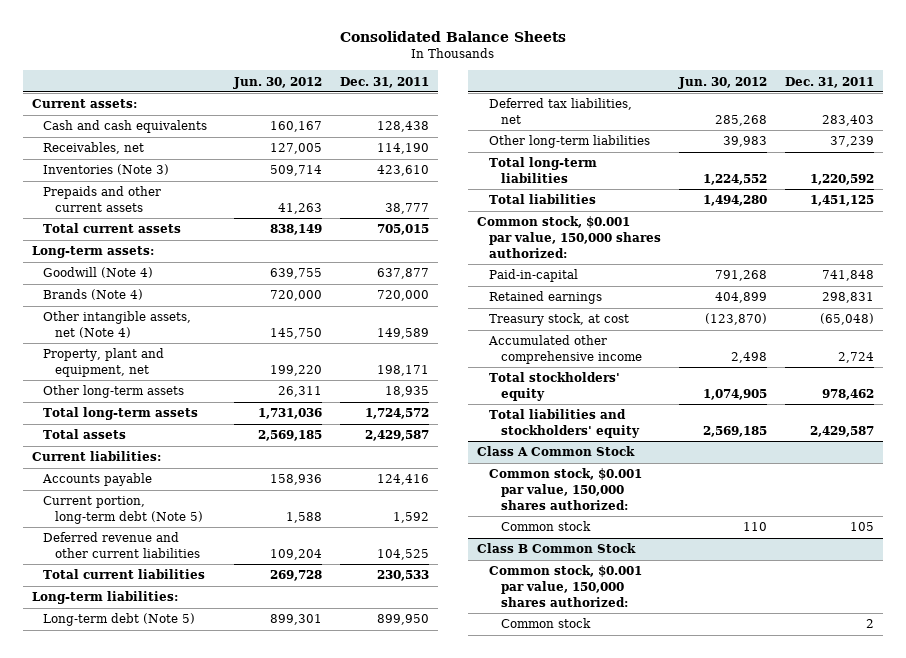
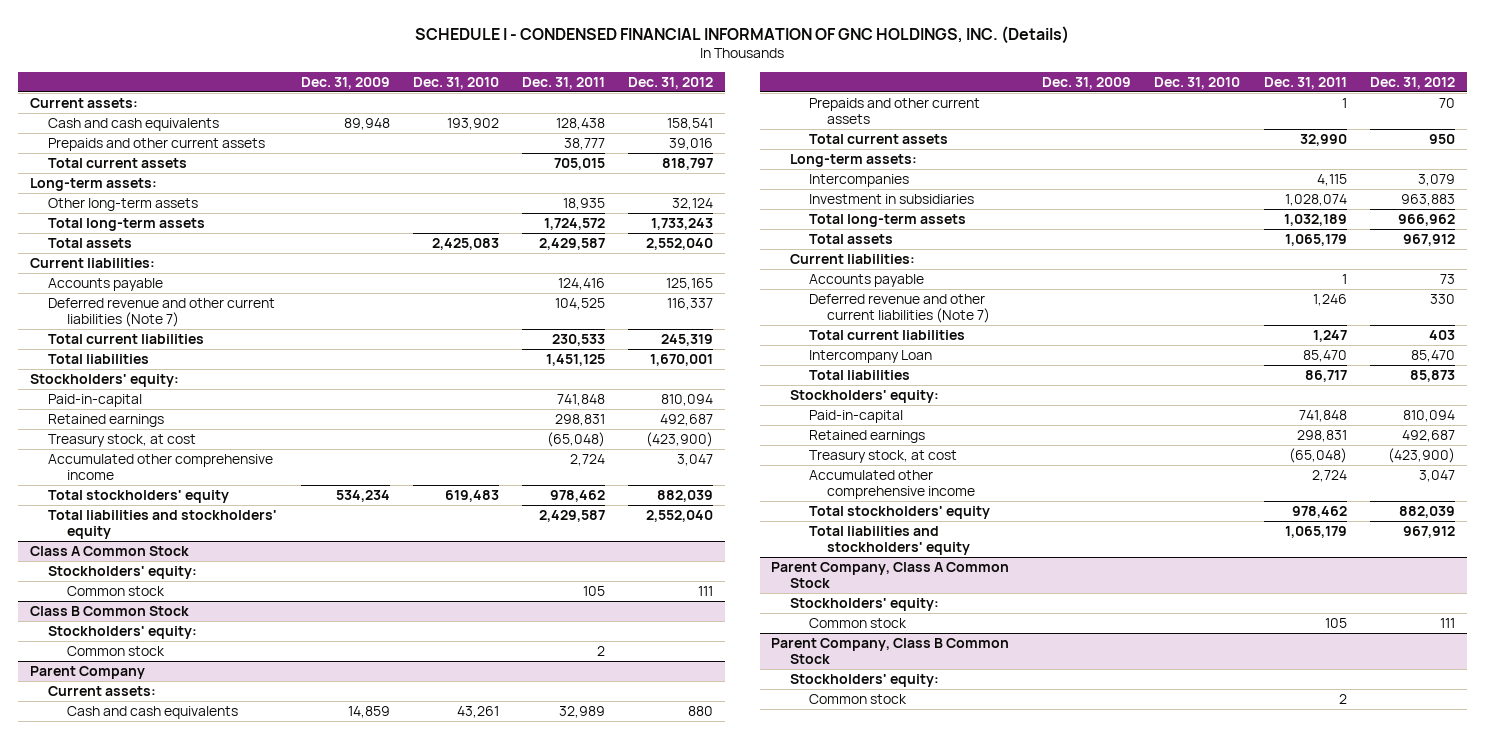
- Consolidated Balance Sheets
+ SCHEDULE I - CONDENSED FINANCIAL INFORMATION OF GNC HOLDINGS, INC. (Details)
- | Jun. 30, 2012 | Dec. 31, 2011
+ | Dec. 31, 2009 | Dec. 31, 2010 | Dec. 31, 2011 | Dec. 31, 2012
- Receivables, net | 127,005 | 114,190
- Inventories (Note 3) | 509,714 | 423,610
- Goodwill (Note 4) | 639,755 | 637,877
- Brands (Note 4) | 720,000 | 720,000
- Other intangible assets, net (Note 4) | 145,750 | 149,589
- Property, plant and equipment, net | 199,220 | 198,171
- Current portion, long-term debt (Note 5) | 1,588 | 1,592
- Deferred revenue and other current liabilities | 109,204 | 104,525
+ Deferred revenue and other current liabilities (Note 7) | | | 104,525 | 116,337
- Long-term liabilities:
- Long-term debt (Note 5) | 899,301 | 899,950
- Deferred tax liabilities, net | 285,268 | 283,403
- Other long-term liabilities | 39,983 | 37,239
- Total long-term liabilities | 1,224,552 | 1,220,592
- Common stock, $0.001 par value, 150,000 shares authorized:
+ Stockholders' equity:
@ Class A Common Stock
- Common stock, $0.001 par value, 150,000 shares authorized:
+ Stockholders' equity:
@ Class B Common Stock
- Common stock, $0.001 par value, 150,000 shares authorized:
+ Stockholders' equity:
+ Parent Company
+ Current assets:
+ Cash and cash equivalents | 14,859 | 43,261 | 32,989 | 880
+ Prepaids and other current assets | | | 1 | 70
+ Total current assets | | | 32,990 | 950
+ Long-term assets:
+ Intercompanies | | | 4,115 | 3,079
+ Investment in subsidiaries | | | 1,028,074 | 963,883
+ Total long-term assets | | | 1,032,189 | 966,962
+ Total assets | | | 1,065,179 | 967,912
+ Current liabilities:
+ Accounts payable | | | 1 | 73
+ Deferred revenue and other current liabilities (Note 7) | | | 1,246 | 330
+ Total current liabilities | | | 1,247 | 403
+ Intercompany Loan | | | 85,470 | 85,470
+ Total liabilities | | | 86,717 | 85,873
+ Stockholders' equity:
+ Paid-in-capital | | | 741,848 | 810,094
+ Retained earnings | | | 298,831 | 492,687
+ Treasury stock, at cost | | | (65,048) | (423,900)
+ Accumulated other comprehensive income | | | 2,724 | 3,047
+ Total stockholders' equity | | | 978,462 | 882,039
+ Total liabilities and stockholders' equity | | | 1,065,179 | 967,912
+ Parent Company, Class A Common Stock
+ Stockholders' equity:
+ Common stock | | | 105 | 111
+ Parent Company, Class B Common Stock
+ Stockholders' equity:
+ Common stock | | | 2 |

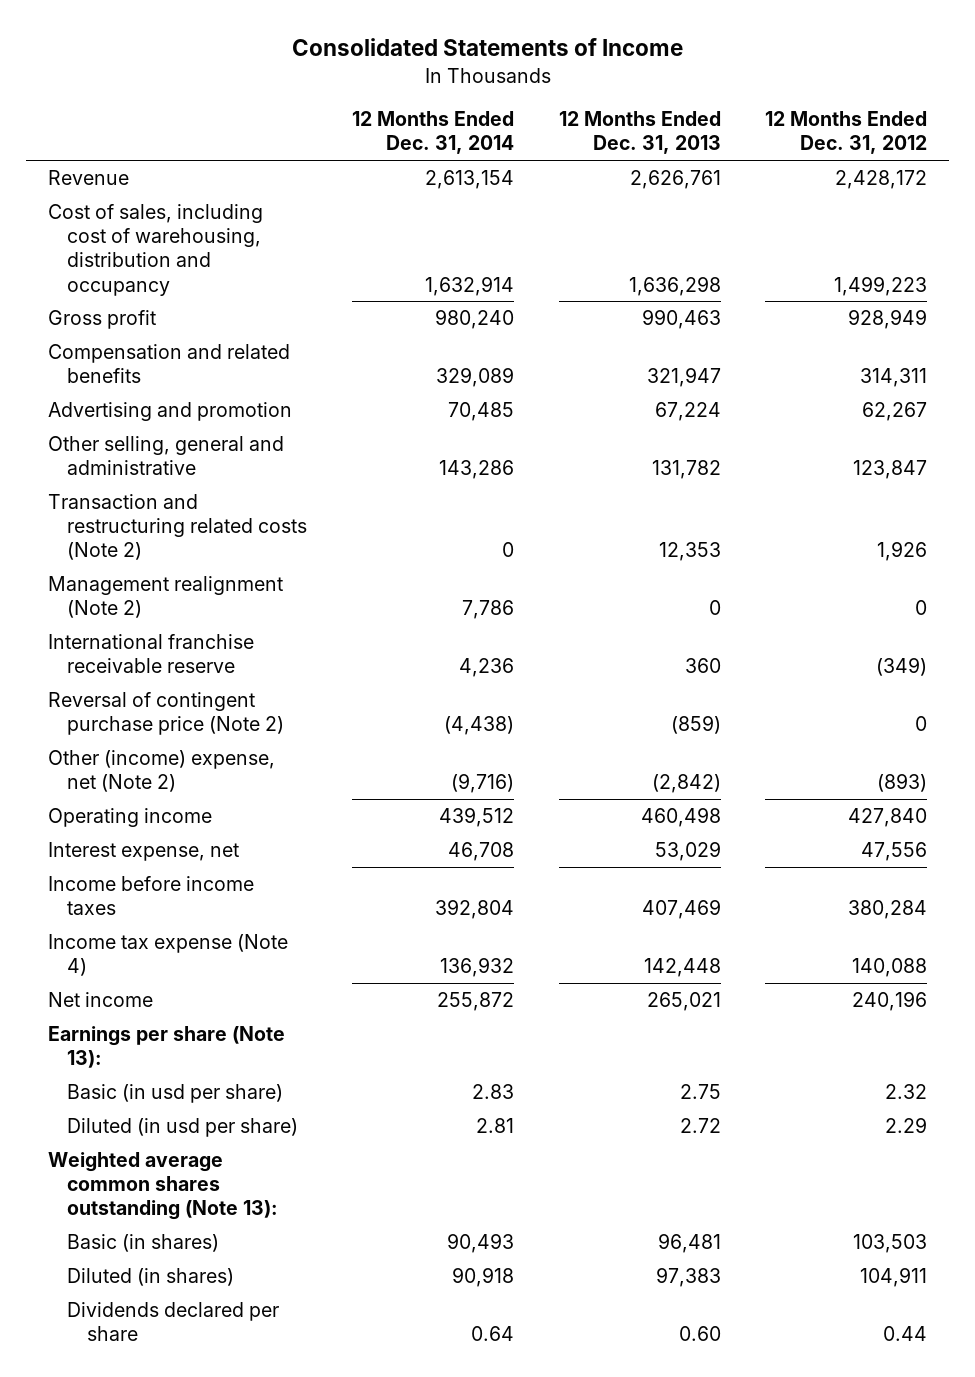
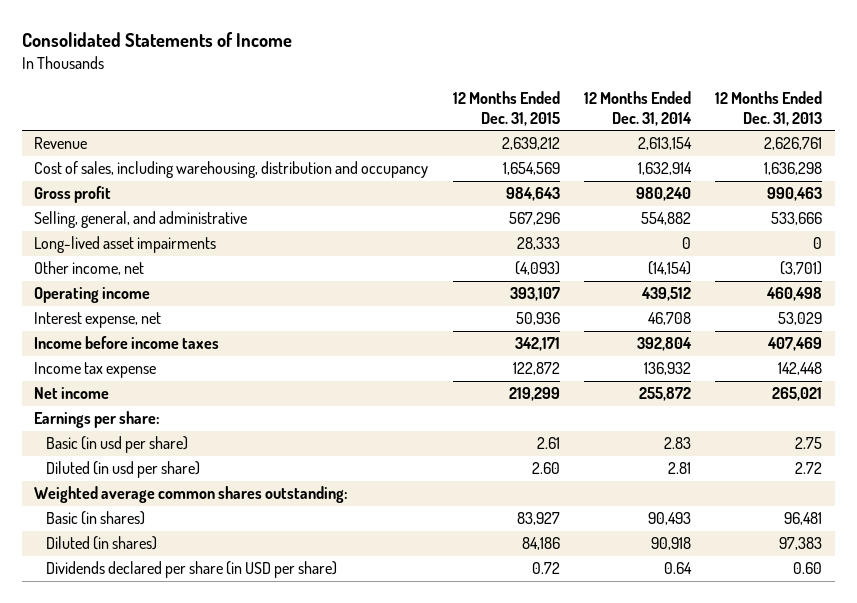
- | 12 Months Ended Dec. 31, 2014 | 12 Months Ended Dec. 31, 2013 | 12 Months Ended Dec. 31, 2012
+ | 12 Months Ended Dec. 31, 2015 | 12 Months Ended Dec. 31, 2014 | 12 Months Ended Dec. 31, 2013
- Cost of sales, including cost of warehousing, distribution and occupancy | 1,632,914 | 1,636,298 | 1,499,223
+ Cost of sales, including warehousing, distribution and occupancy | 1,654,569 | 1,632,914 | 1,636,298
- Compensation and related benefits | 329,089 | 321,947 | 314,311
- Advertising and promotion | 70,485 | 67,224 | 62,267
- Other selling, general and administrative | 143,286 | 131,782 | 123,847
- Transaction and restructuring related costs (Note 2) | 0 | 12,353 | 1,926
- Management realignment (Note 2) | 7,786 | 0 | 0
- International franchise receivable reserve | 4,236 | 360 | (349)
- Reversal of contingent purchase price (Note 2) | (4,438) | (859) | 0
- Other (income) expense, net (Note 2) | (9,716) | (2,842) | (893)
+ Selling, general, and administrative | 567,296 | 554,882 | 533,666
+ Long-lived asset impairments | 28,333 | 0 | 0
+ Other income, net | (4,093) | (14,154) | (3,701)
- Income tax expense (Note 4) | 136,932 | 142,448 | 140,088
+ Income tax expense | 122,872 | 136,932 | 142,448
- Earnings per share (Note 13):
+ Earnings per share:
- Weighted average common shares outstanding (Note 13):
+ Weighted average common shares outstanding:
- Dividends declared per share | 0.64 | 0.60 | 0.44
+ Dividends declared per share (in USD per share) | 0.72 | 0.64 | 0.60

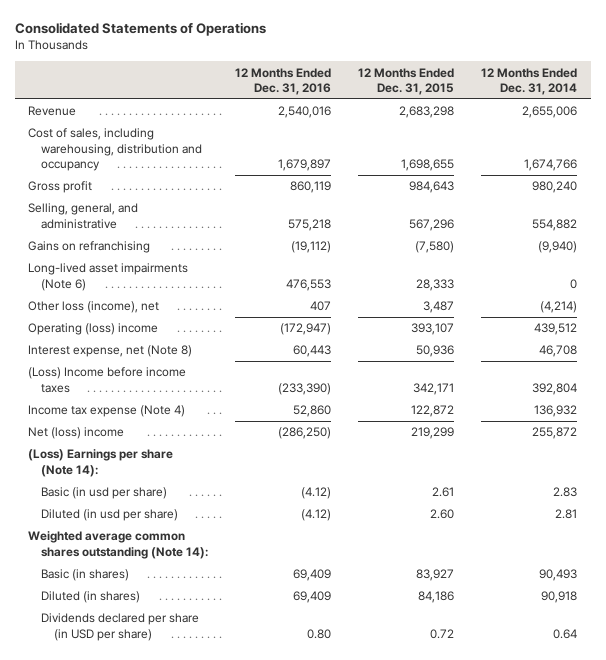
- Consolidated Statements of Income
+ Consolidated Statements of Operations
- | 12 Months Ended Dec. 31, 2015 | 12 Months Ended Dec. 31, 2014 | 12 Months Ended Dec. 31, 2013
+ | 12 Months Ended Dec. 31, 2016 | 12 Months Ended Dec. 31, 2015 | 12 Months Ended Dec. 31, 2014
- Revenue | 2,639,212 | 2,613,154 | 2,626,761
- Cost of sales, including warehousing, distribution and occupancy | 1,654,569 | 1,632,914 | 1,636,298
+ Revenue | 2,540,016 | 2,683,298 | 2,655,006
+ Cost of sales, including warehousing, distribution and occupancy | 1,679,897 | 1,698,655 | 1,674,766
- Long-lived asset impairments | 28,333 | 0 | 0
- Other income, net | (4,093) | (14,154) | (3,701)
- Operating income | 393,107 | 439,512 | 460,498
- Interest expense, net | 50,936 | 46,708 | 53,029
- Income before income taxes | 342,171 | 392,804 | 407,469
- Income tax expense | 122,872 | 136,932 | 142,448
- Net income | 219,299 | 255,872 | 265,021
- Earnings per share:
+ Gains on refranchising | (19,112) | (7,580) | (9,940)
+ Long-lived asset impairments (Note 6) | 476,553 | 28,333 | 0
+ Other loss (income), net | 407 | 3,487 | (4,214)
+ Operating (loss) income | (172,947) | 393,107 | 439,512
+ Interest expense, net (Note 8) | 60,443 | 50,936 | 46,708
+ (Loss) Income before income taxes | (233,390) | 342,171 | 392,804
+ Income tax expense (Note 4) | 52,860 | 122,872 | 136,932
+ Net (loss) income | (286,250) | 219,299 | 255,872
+ (Loss) Earnings per share (Note 14):
- Weighted average common shares outstanding:
+ Weighted average common shares outstanding (Note 14):

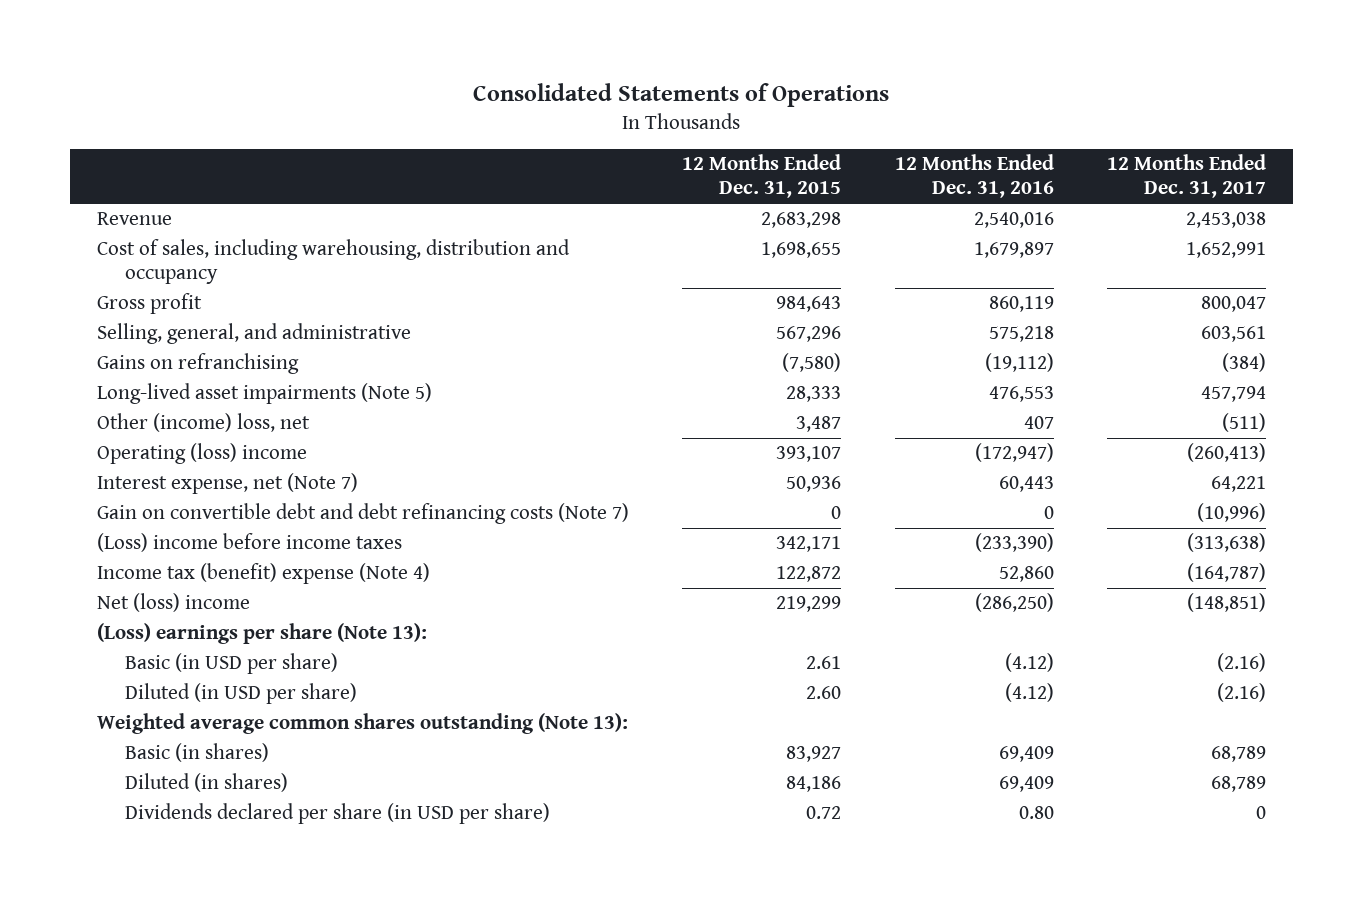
- | 12 Months Ended Dec. 31, 2016 | 12 Months Ended Dec. 31, 2015 | 12 Months Ended Dec. 31, 2014
+ | 12 Months Ended Dec. 31, 2015 | 12 Months Ended Dec. 31, 2016 | 12 Months Ended Dec. 31, 2017
- Long-lived asset impairments (Note 6) | 476,553 | 28,333 | 0
- Other loss (income), net | 407 | 3,487 | (4,214)
+ Long-lived asset impairments (Note 5) | 28,333 | 476,553 | 457,794
+ Other (income) loss, net | 3,487 | 407 | (511)
- Interest expense, net (Note 8) | 60,443 | 50,936 | 46,708
- (Loss) Income before income taxes | (233,390) | 342,171 | 392,804
- Income tax expense (Note 4) | 52,860 | 122,872 | 136,932
+ Interest expense, net (Note 7) | 50,936 | 60,443 | 64,221
+ Gain on convertible debt and debt refinancing costs (Note 7) | 0 | 0 | (10,996)
+ (Loss) income before income taxes | 342,171 | (233,390) | (313,638)
+ Income tax (benefit) expense (Note 4) | 122,872 | 52,860 | (164,787)
- (Loss) Earnings per share (Note 14):
- Basic (in usd per share) | (4.12) | 2.61 | 2.83
- Diluted (in usd per share) | (4.12) | 2.60 | 2.81
- Weighted average common shares outstanding (Note 14):
+ (Loss) earnings per share (Note 13):
+ Basic (in USD per share) | 2.61 | (4.12) | (2.16)
+ Diluted (in USD per share) | 2.60 | (4.12) | (2.16)
+ Weighted average common shares outstanding (Note 13):

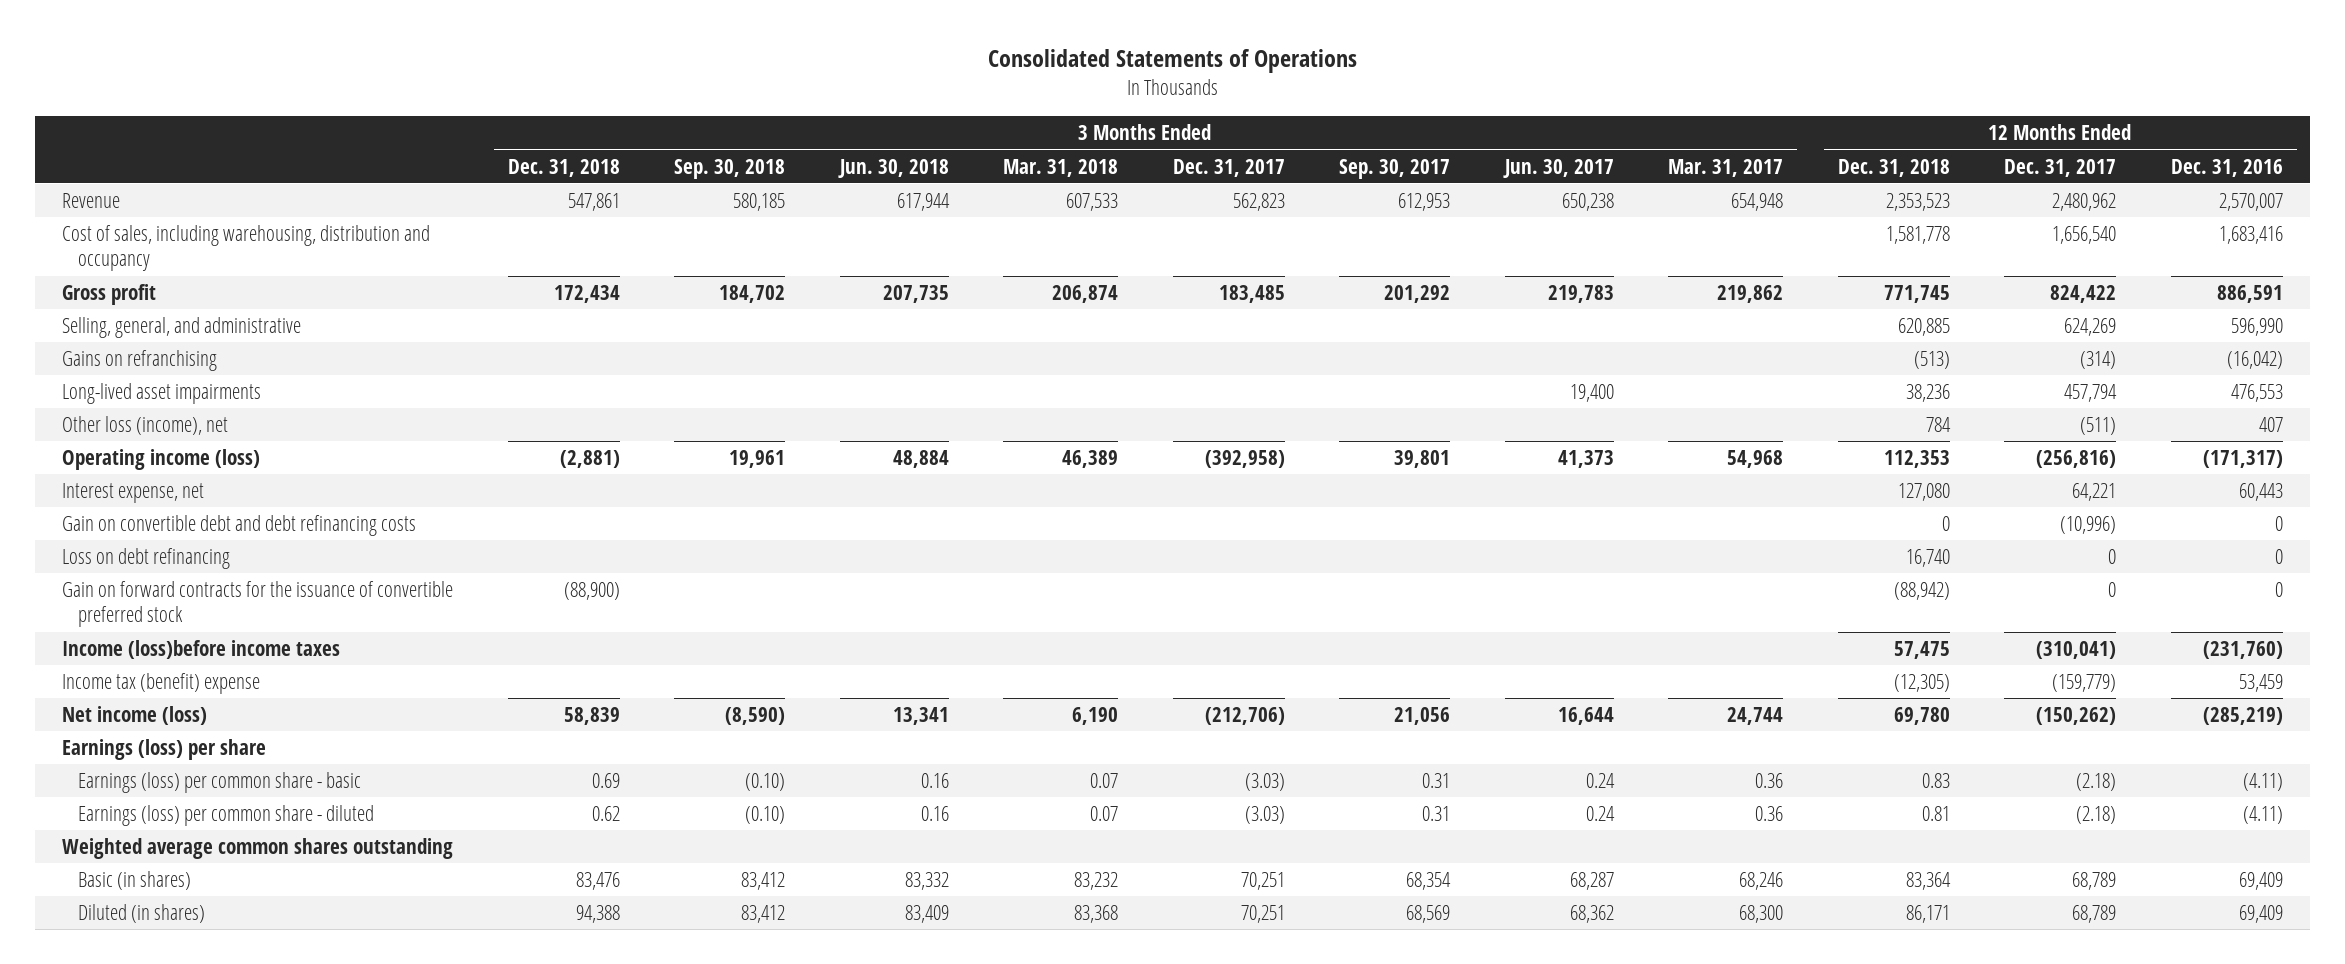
- | 12 Months Ended Dec. 31, 2015 | 12 Months Ended Dec. 31, 2016 | 12 Months Ended Dec. 31, 2017
+ | 3 Months Ended Dec. 31, 2018 | 3 Months Ended Sep. 30, 2018 | 3 Months Ended Jun. 30, 2018 | 3 Months Ended Mar. 31, 2018 | 3 Months Ended Dec. 31, 2017 | 3 Months Ended Sep. 30, 2017 | 3 Months Ended Jun. 30, 2017 | 3 Months Ended Mar. 31, 2017 | 12 Months Ended Dec. 31, 2018 | 12 Months Ended Dec. 31, 2017 | 12 Months Ended Dec. 31, 2016
- Revenue | 2,683,298 | 2,540,016 | 2,453,038
- Cost of sales, including warehousing, distribution and occupancy | 1,698,655 | 1,679,897 | 1,652,991
- Gross profit | 984,643 | 860,119 | 800,047
- Selling, general, and administrative | 567,296 | 575,218 | 603,561
- Gains on refranchising | (7,580) | (19,112) | (384)
- Long-lived asset impairments (Note 5) | 28,333 | 476,553 | 457,794
- Other (income) loss, net | 3,487 | 407 | (511)
- Operating (loss) income | 393,107 | (172,947) | (260,413)
- Interest expense, net (Note 7) | 50,936 | 60,443 | 64,221
- Gain on convertible debt and debt refinancing costs (Note 7) | 0 | 0 | (10,996)
- (Loss) income before income taxes | 342,171 | (233,390) | (313,638)
- Income tax (benefit) expense (Note 4) | 122,872 | 52,860 | (164,787)
- Net (loss) income | 219,299 | (286,250) | (148,851)
- (Loss) earnings per share (Note 13):
- Basic (in USD per share) | 2.61 | (4.12) | (2.16)
- Diluted (in USD per share) | 2.60 | (4.12) | (2.16)
- Weighted average common shares outstanding (Note 13):
+ Revenue | 547,861 | 580,185 | 617,944 | 607,533 | 562,823 | 612,953 | 650,238 | 654,948 | 2,353,523 | 2,480,962 | 2,570,007
+ Cost of sales, including warehousing, distribution and occupancy | | | | | | | | | 1,581,778 | 1,656,540 | 1,683,416
+ Gross profit | 172,434 | 184,702 | 207,735 | 206,874 | 183,485 | 201,292 | 219,783 | 219,862 | 771,745 | 824,422 | 886,591
+ Selling, general, and administrative | | | | | | | | | 620,885 | 624,269 | 596,990
+ Gains on refranchising | | | | | | | | | (513) | (314) | (16,042)
+ Long-lived asset impairments | | | | | | | 19,400 | | 38,236 | 457,794 | 476,553
+ Other loss (income), net | | | | | | | | | 784 | (511) | 407
+ Operating income (loss) | (2,881) | 19,961 | 48,884 | 46,389 | (392,958) | 39,801 | 41,373 | 54,968 | 112,353 | (256,816) | (171,317)
+ Interest expense, net | | | | | | | | | 127,080 | 64,221 | 60,443
+ Gain on convertible debt and debt refinancing costs | | | | | | | | | 0 | (10,996) | 0
+ Loss on debt refinancing | | | | | | | | | 16,740 | 0 | 0
+ Gain on forward contracts for the issuance of convertible preferred stock | (88,900) | | | | | | | | (88,942) | 0 | 0
+ Income (loss)before income taxes | | | | | | | | | 57,475 | (310,041) | (231,760)
+ Income tax (benefit) expense | | | | | | | | | (12,305) | (159,779) | 53,459
+ Net income (loss) | 58,839 | (8,590) | 13,341 | 6,190 | (212,706) | 21,056 | 16,644 | 24,744 | 69,780 | (150,262) | (285,219)
+ Earnings (loss) per share
+ Earnings (loss) per common share - basic | 0.69 | (0.10) | 0.16 | 0.07 | (3.03) | 0.31 | 0.24 | 0.36 | 0.83 | (2.18) | (4.11)
+ Earnings (loss) per common share - diluted | 0.62 | (0.10) | 0.16 | 0.07 | (3.03) | 0.31 | 0.24 | 0.36 | 0.81 | (2.18) | (4.11)
+ Weighted average common shares outstanding
- Dividends declared per share (in USD per share) | 0.72 | 0.80 | 0

